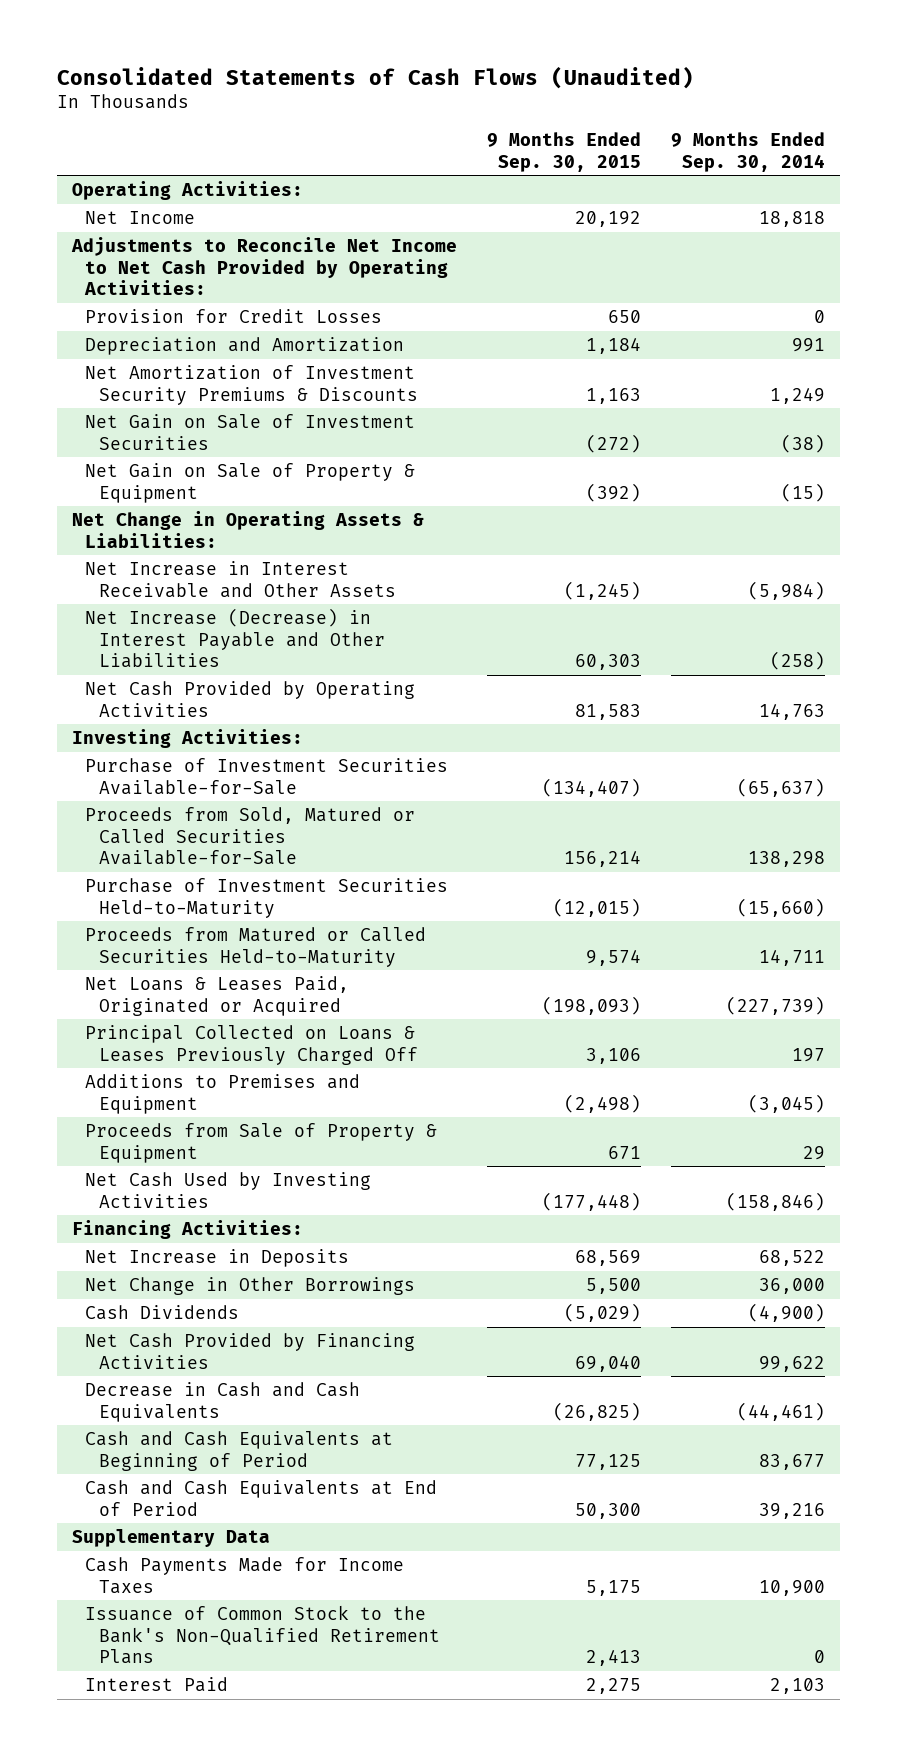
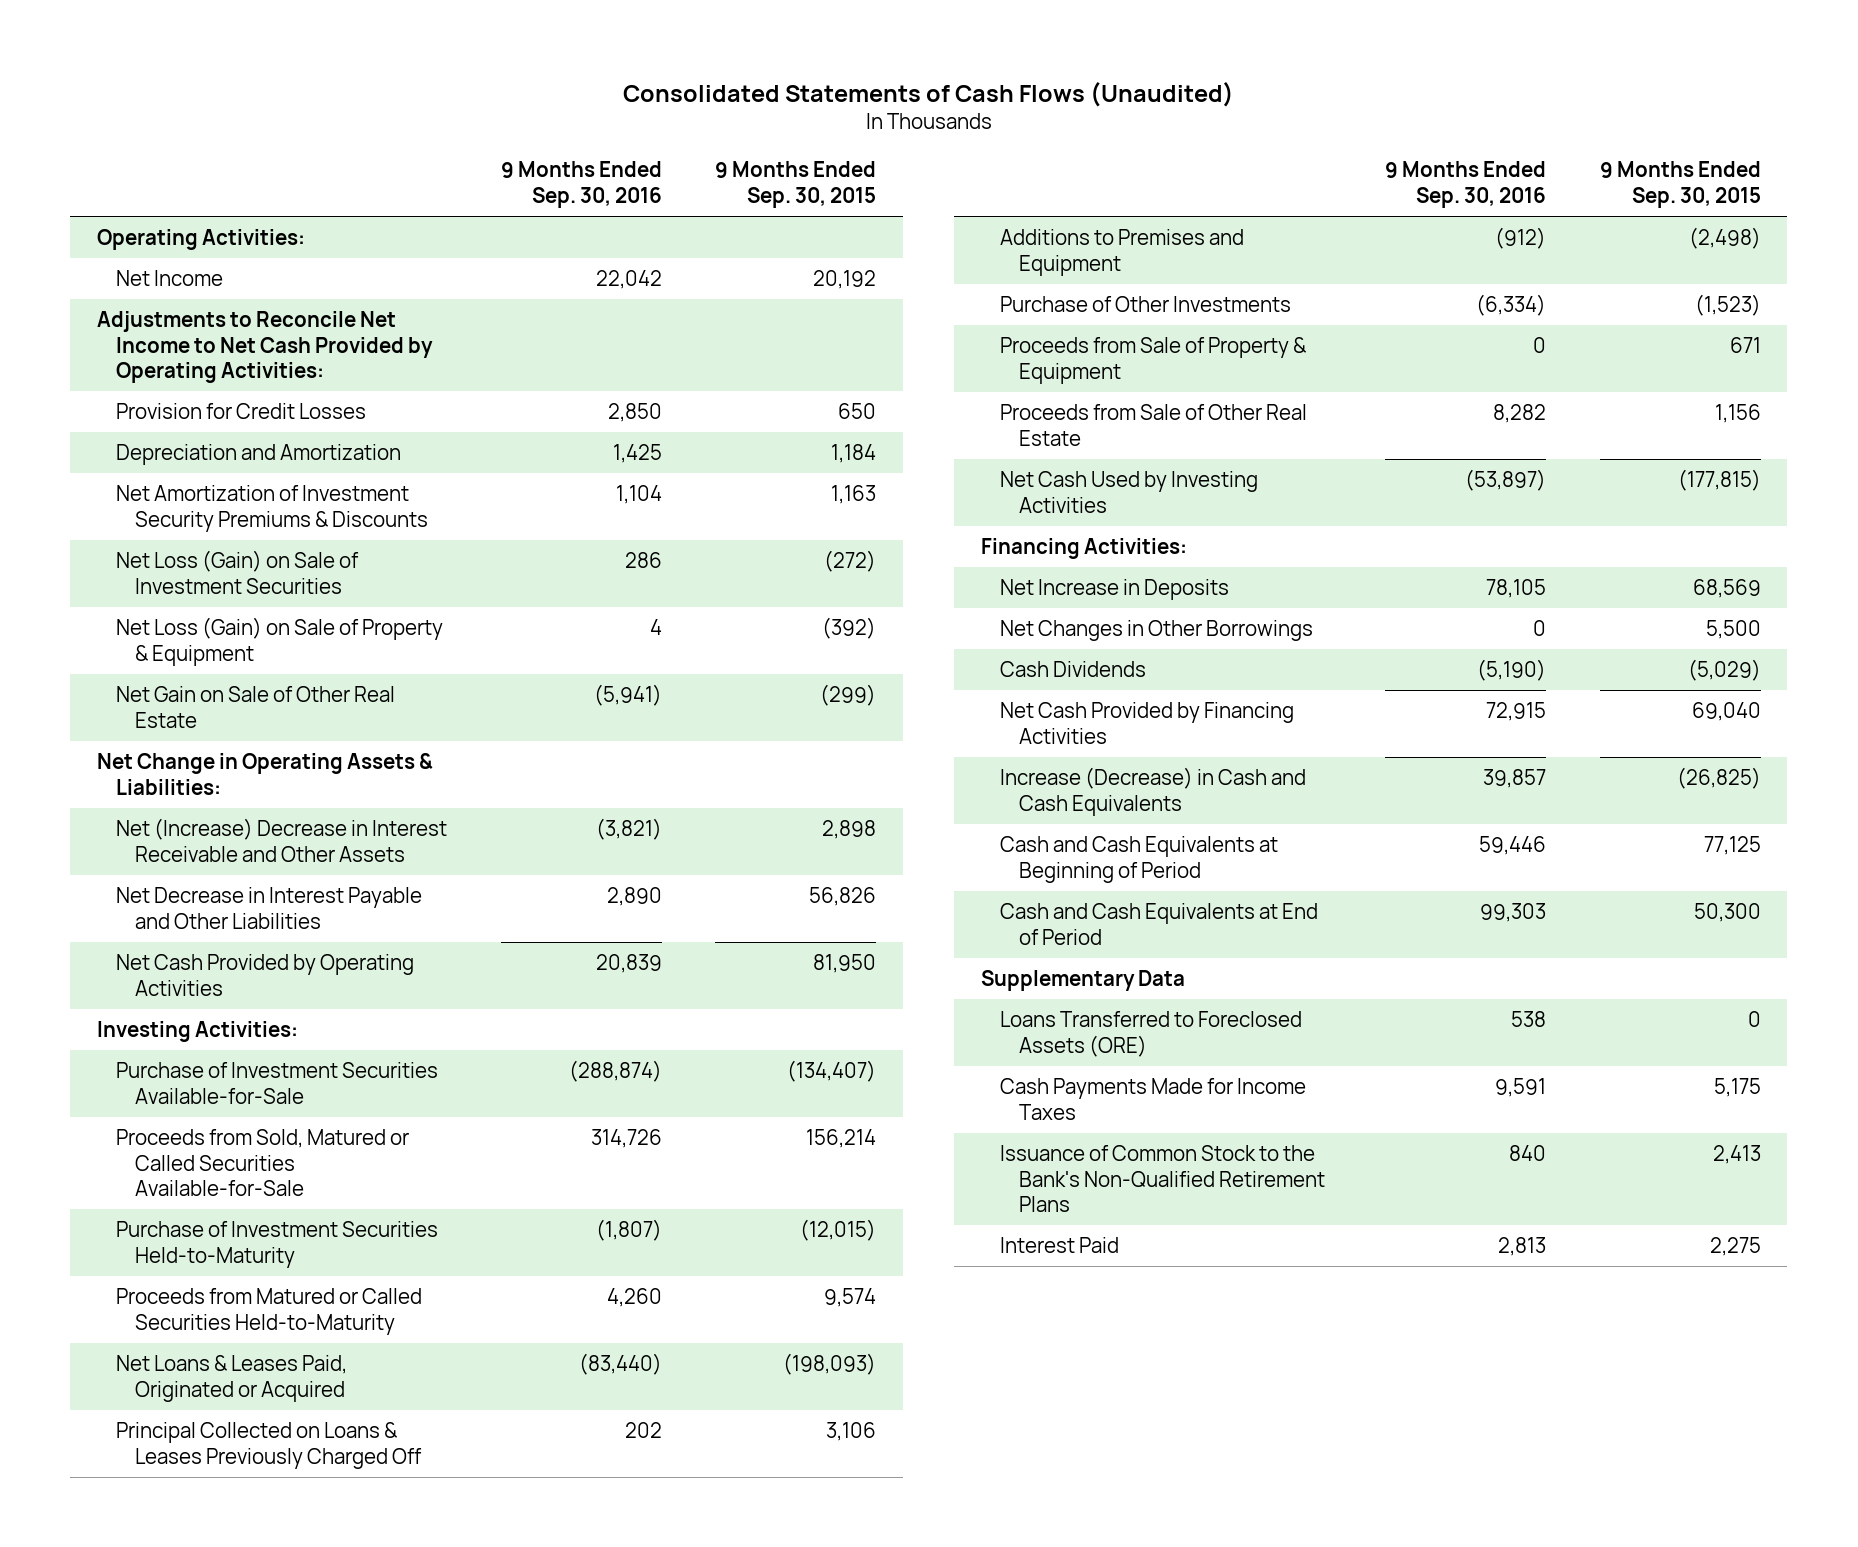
- | 9 Months Ended Sep. 30, 2015 | 9 Months Ended Sep. 30, 2014
+ | 9 Months Ended Sep. 30, 2016 | 9 Months Ended Sep. 30, 2015
- Net Gain on Sale of Investment Securities | (272) | (38)
- Net Gain on Sale of Property & Equipment | (392) | (15)
+ Net Loss (Gain) on Sale of Investment Securities | 286 | (272)
+ Net Loss (Gain) on Sale of Property & Equipment | 4 | (392)
+ Net Gain on Sale of Other Real Estate | (5,941) | (299)
- Net Increase in Interest Receivable and Other Assets | (1,245) | (5,984)
- Net Increase (Decrease) in Interest Payable and Other Liabilities | 60,303 | (258)
- Net Cash Provided by Operating Activities | 81,583 | 14,763
+ Net (Increase) Decrease in Interest Receivable and Other Assets | (3,821) | 2,898
+ Net Decrease in Interest Payable and Other Liabilities | 2,890 | 56,826
+ Net Cash Provided by Operating Activities | 20,839 | 81,950
+ Purchase of Other Investments | (6,334) | (1,523)
- Net Cash Used by Investing Activities | (177,448) | (158,846)
+ Proceeds from Sale of Other Real Estate | 8,282 | 1,156
+ Net Cash Used by Investing Activities | (53,897) | (177,815)
- Net Change in Other Borrowings | 5,500 | 36,000
+ Net Changes in Other Borrowings | 0 | 5,500
- Decrease in Cash and Cash Equivalents | (26,825) | (44,461)
+ Increase (Decrease) in Cash and Cash Equivalents | 39,857 | (26,825)
+ Loans Transferred to Foreclosed Assets (ORE) | 538 | 0

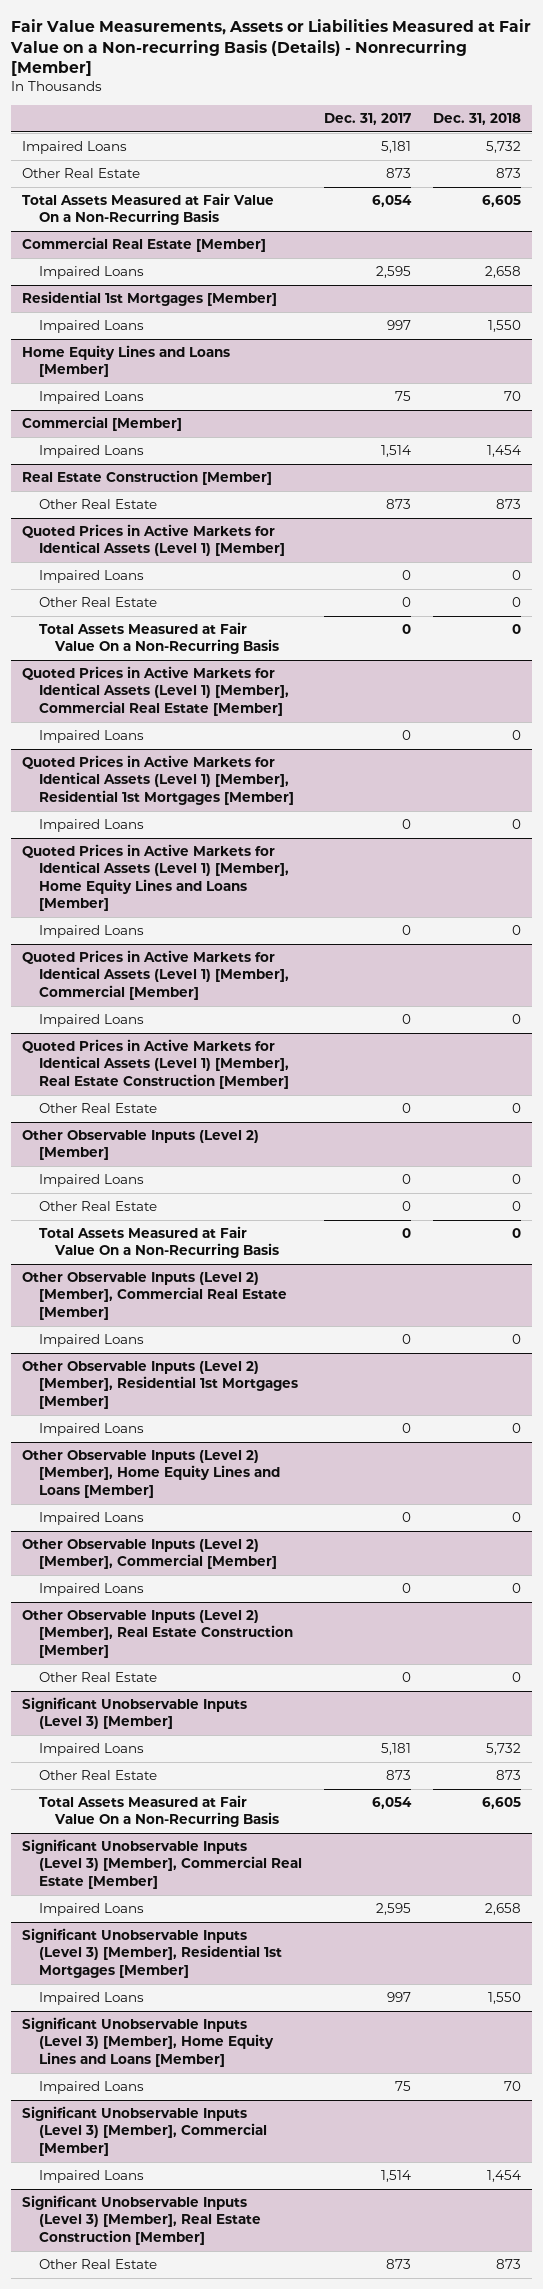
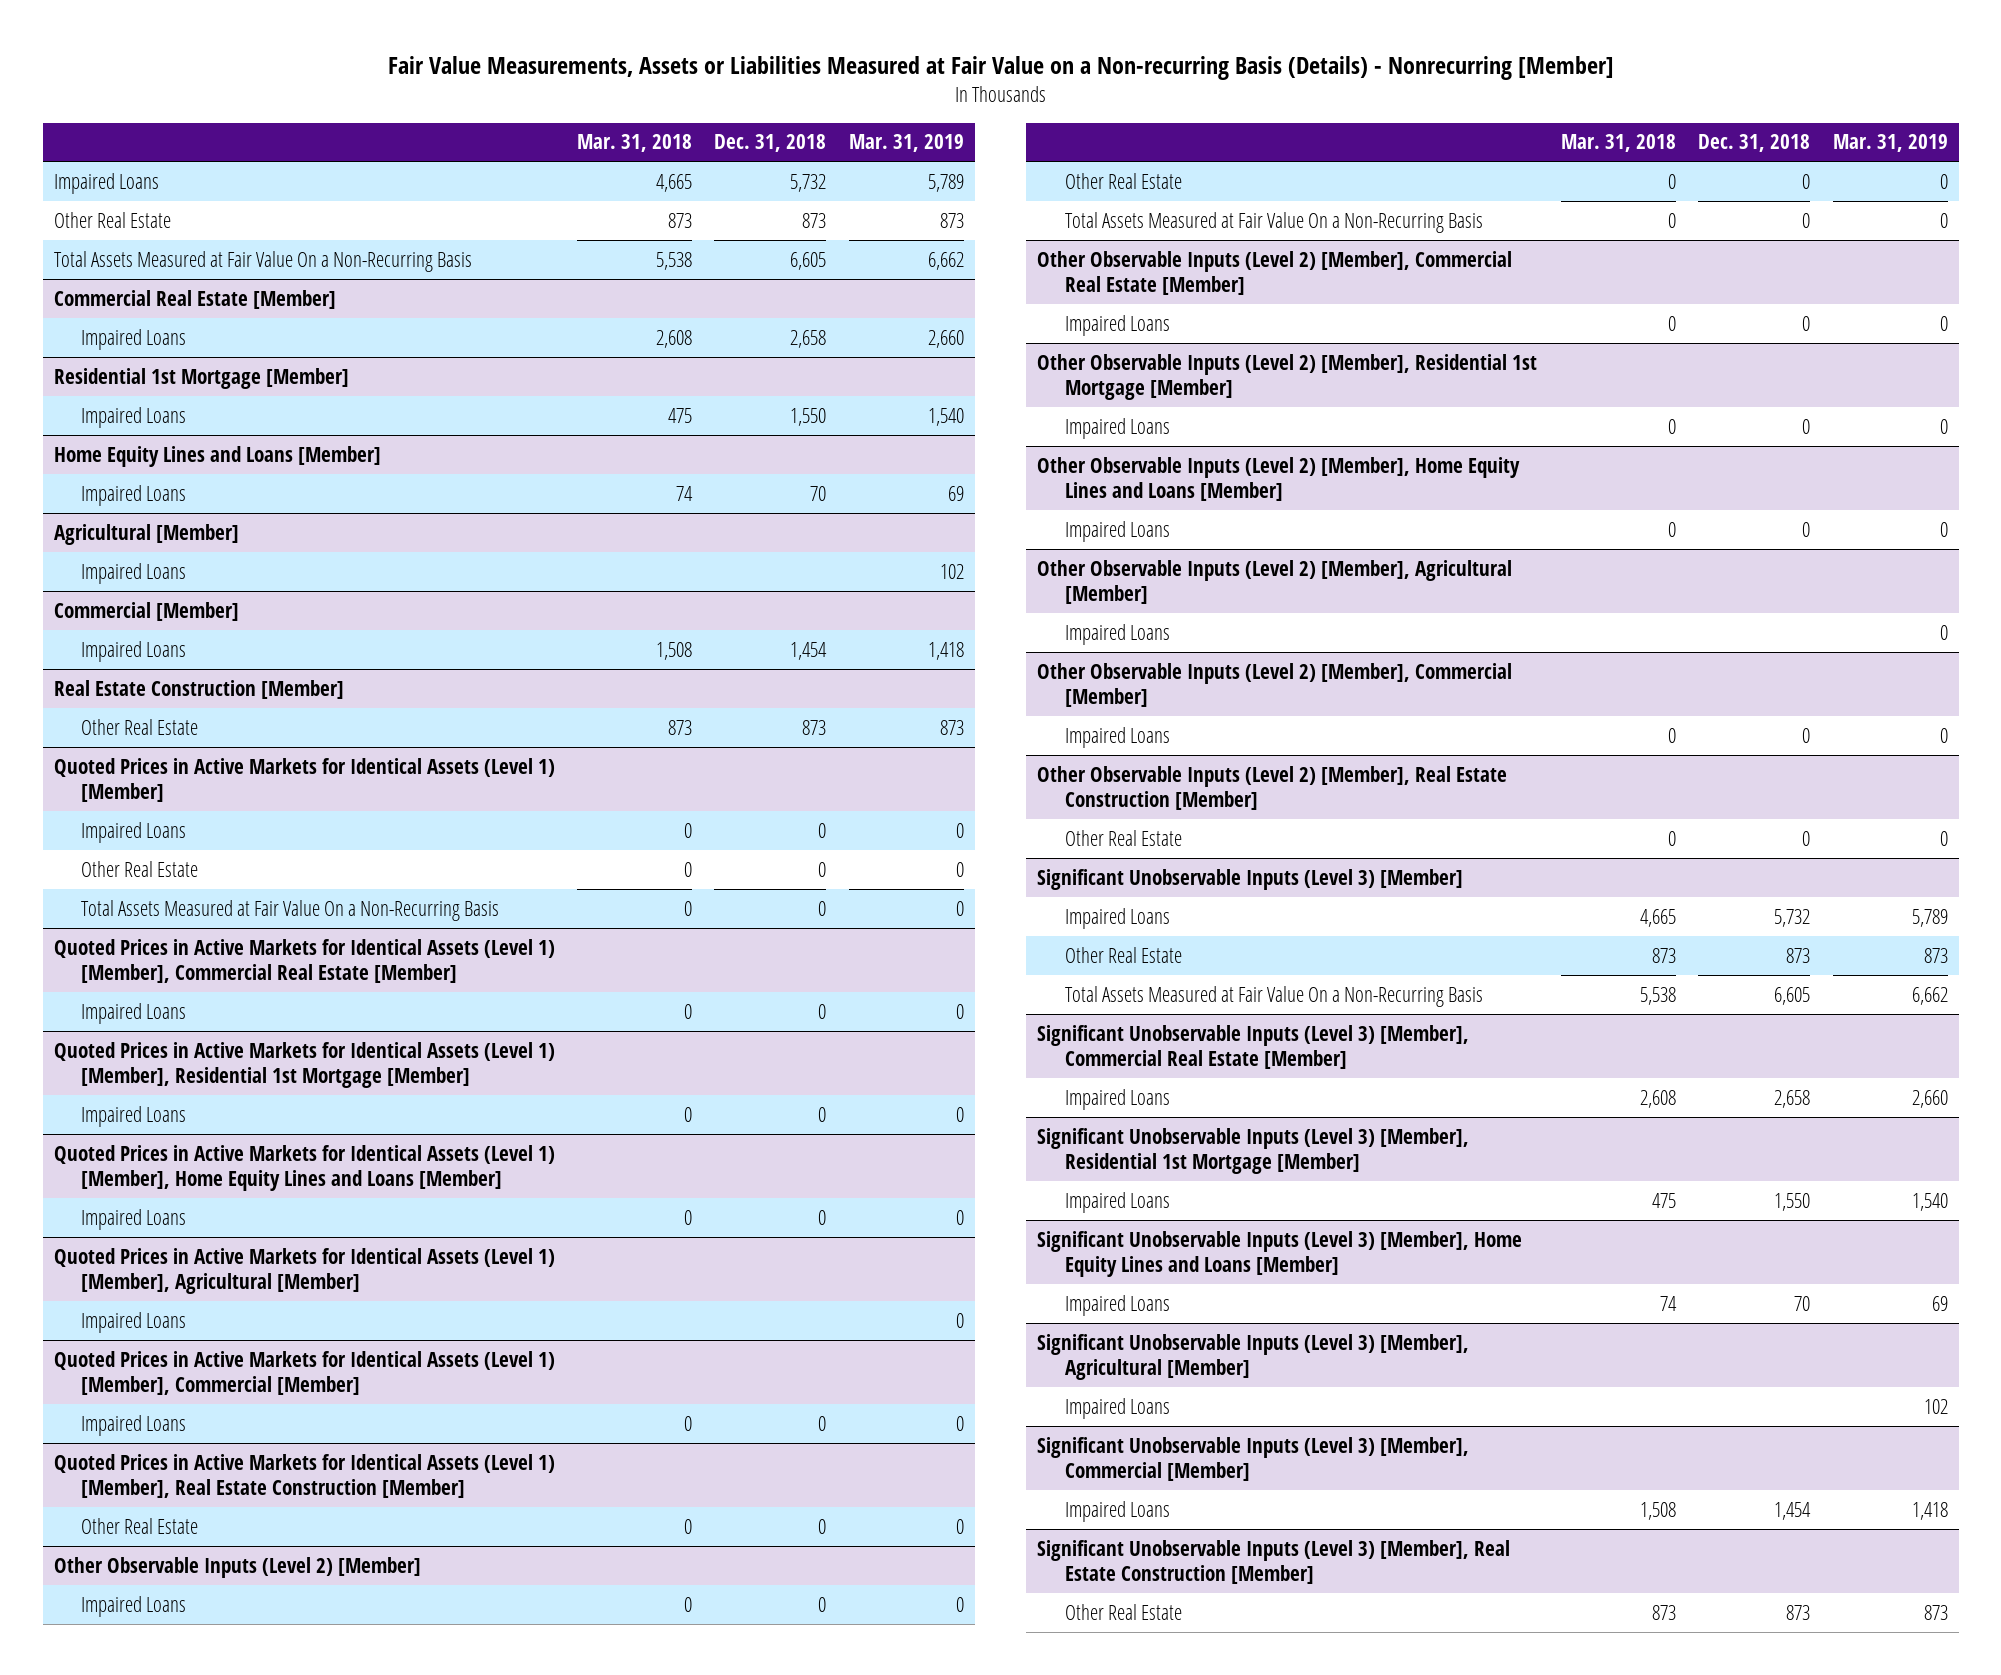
- | Dec. 31, 2017 | Dec. 31, 2018
+ | Mar. 31, 2018 | Dec. 31, 2018 | Mar. 31, 2019
- Residential 1st Mortgages [Member]
+ Residential 1st Mortgage [Member]
+ Agricultural [Member]
+ Impaired Loans | | | 102
- Quoted Prices in Active Markets for Identical Assets (Level 1) [Member], Residential 1st Mortgages [Member]
+ Quoted Prices in Active Markets for Identical Assets (Level 1) [Member], Residential 1st Mortgage [Member]
+ Quoted Prices in Active Markets for Identical Assets (Level 1) [Member], Agricultural [Member]
+ Impaired Loans | | | 0
- Other Observable Inputs (Level 2) [Member], Residential 1st Mortgages [Member]
+ Other Observable Inputs (Level 2) [Member], Residential 1st Mortgage [Member]
+ Other Observable Inputs (Level 2) [Member], Agricultural [Member]
+ Impaired Loans | | | 0
- Significant Unobservable Inputs (Level 3) [Member], Residential 1st Mortgages [Member]
+ Significant Unobservable Inputs (Level 3) [Member], Residential 1st Mortgage [Member]
+ Significant Unobservable Inputs (Level 3) [Member], Agricultural [Member]
+ Impaired Loans | | | 102

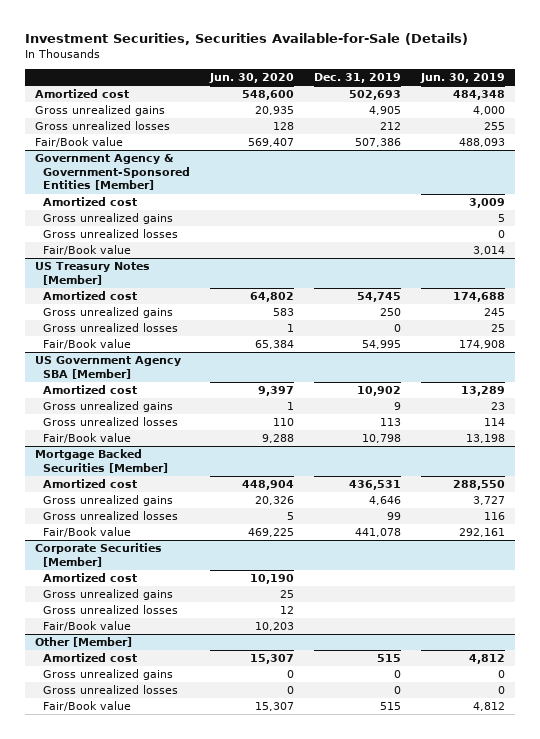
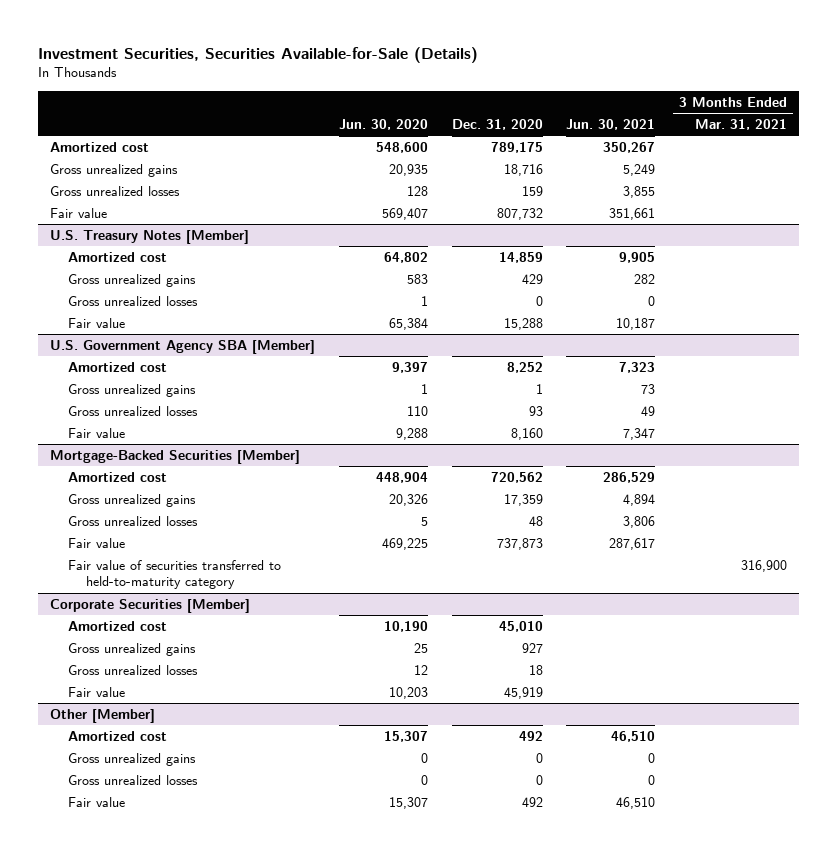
- | Jun. 30, 2020 | Dec. 31, 2019 | Jun. 30, 2019
+ | Jun. 30, 2020 | Dec. 31, 2020 | Jun. 30, 2021 | 3 Months Ended Mar. 31, 2021
- Fair/Book value | 569,407 | 507,386 | 488,093
- Government Agency & Government-Sponsored Entities [Member]
- Amortized cost | | | 3,009
- Gross unrealized gains | | | 5
- Gross unrealized losses | | | 0
- Fair/Book value | | | 3,014
- US Treasury Notes [Member]
+ Fair value | 569,407 | 807,732 | 351,661 |
+ U.S. Treasury Notes [Member]
- Fair/Book value | 65,384 | 54,995 | 174,908
- US Government Agency SBA [Member]
+ Fair value | 65,384 | 15,288 | 10,187 |
+ U.S. Government Agency SBA [Member]
- Fair/Book value | 9,288 | 10,798 | 13,198
- Mortgage Backed Securities [Member]
+ Fair value | 9,288 | 8,160 | 7,347 |
+ Mortgage-Backed Securities [Member]
- Fair/Book value | 469,225 | 441,078 | 292,161
+ Fair value | 469,225 | 737,873 | 287,617 |
+ Fair value of securities transferred to held-to-maturity category | | | | 316,900
@ Corporate Securities [Member]
- Fair/Book value | 10,203 | |
+ Fair value | 10,203 | 45,919 | |
@ Other [Member]
- Fair/Book value | 15,307 | 515 | 4,812
+ Fair value | 15,307 | 492 | 46,510 |

